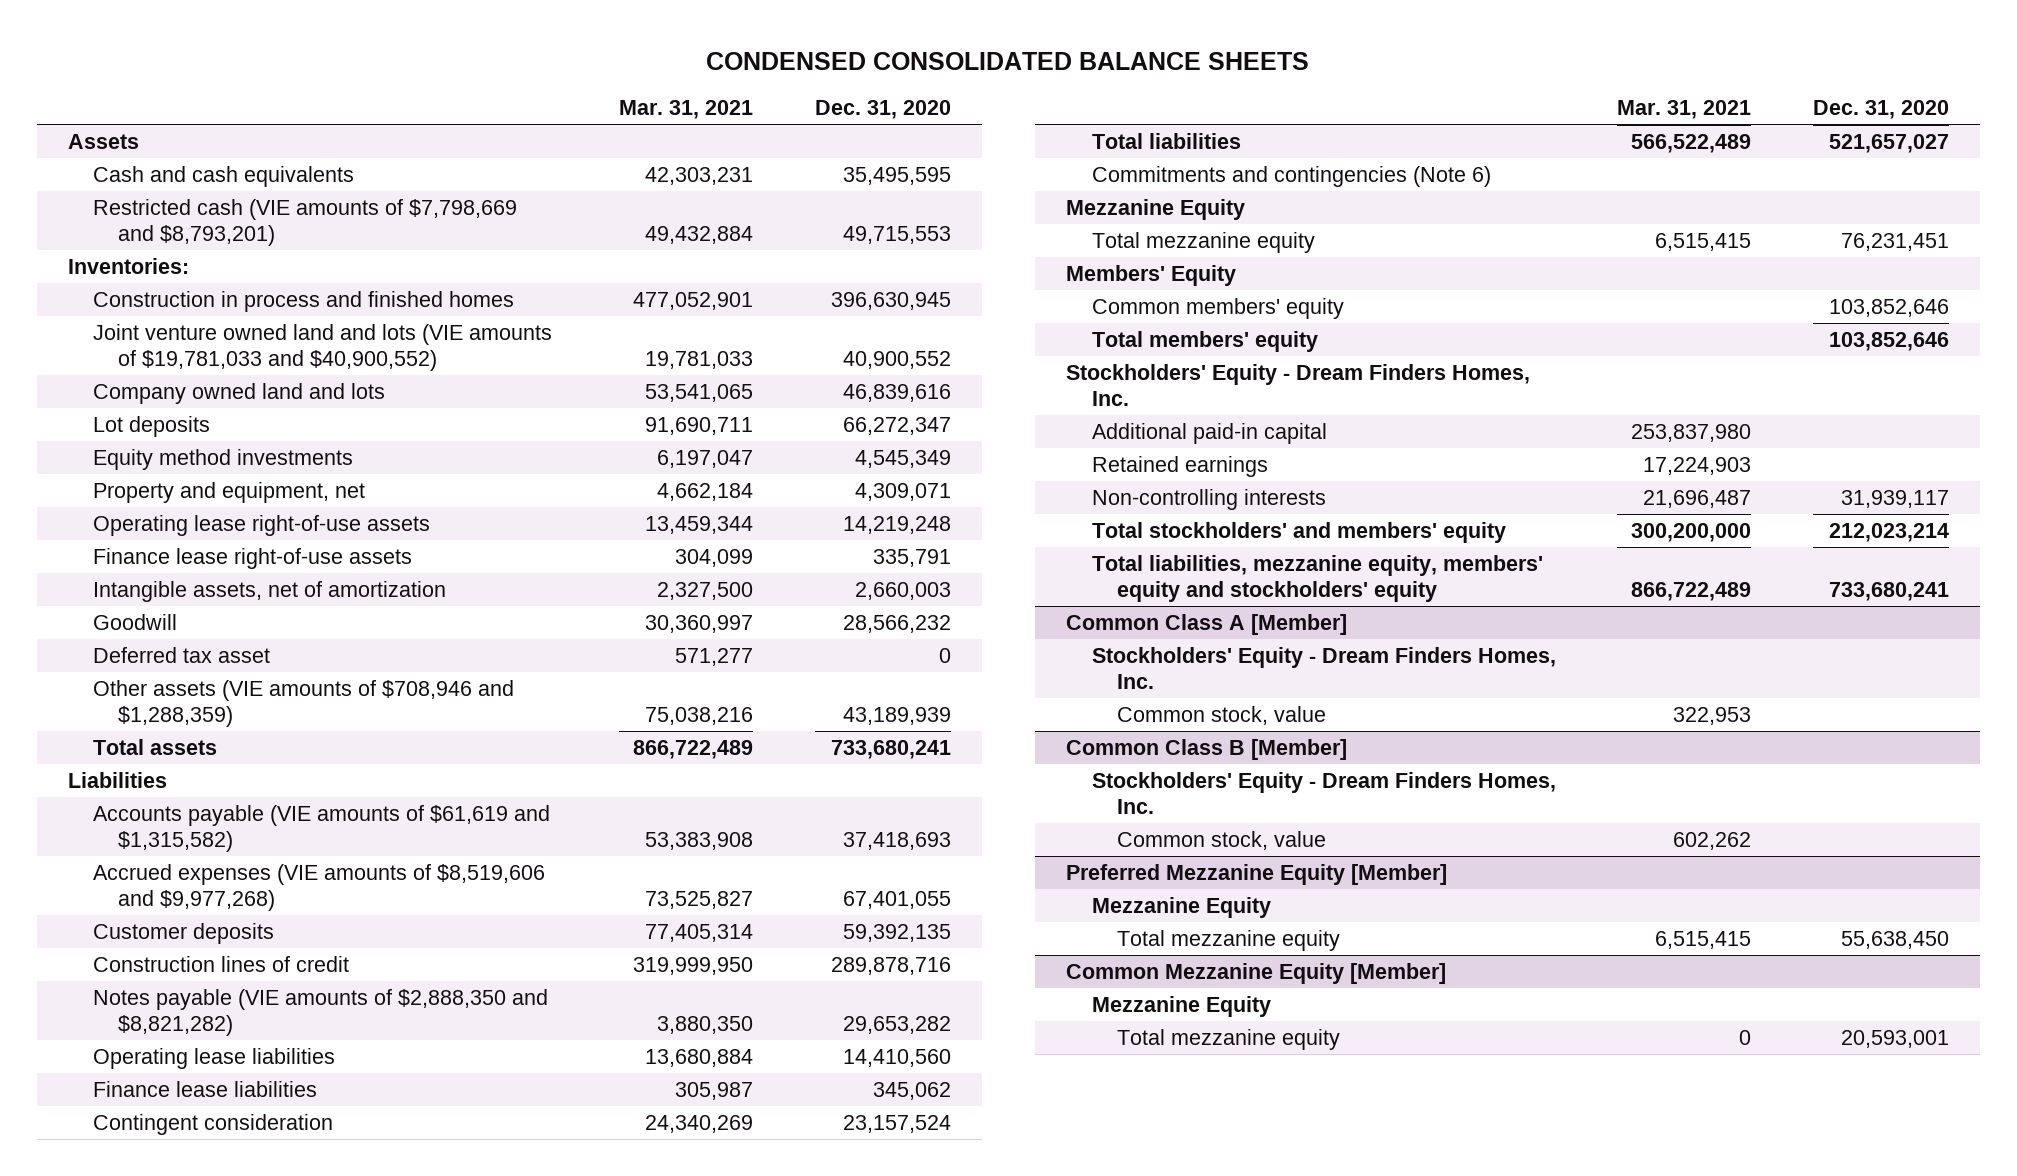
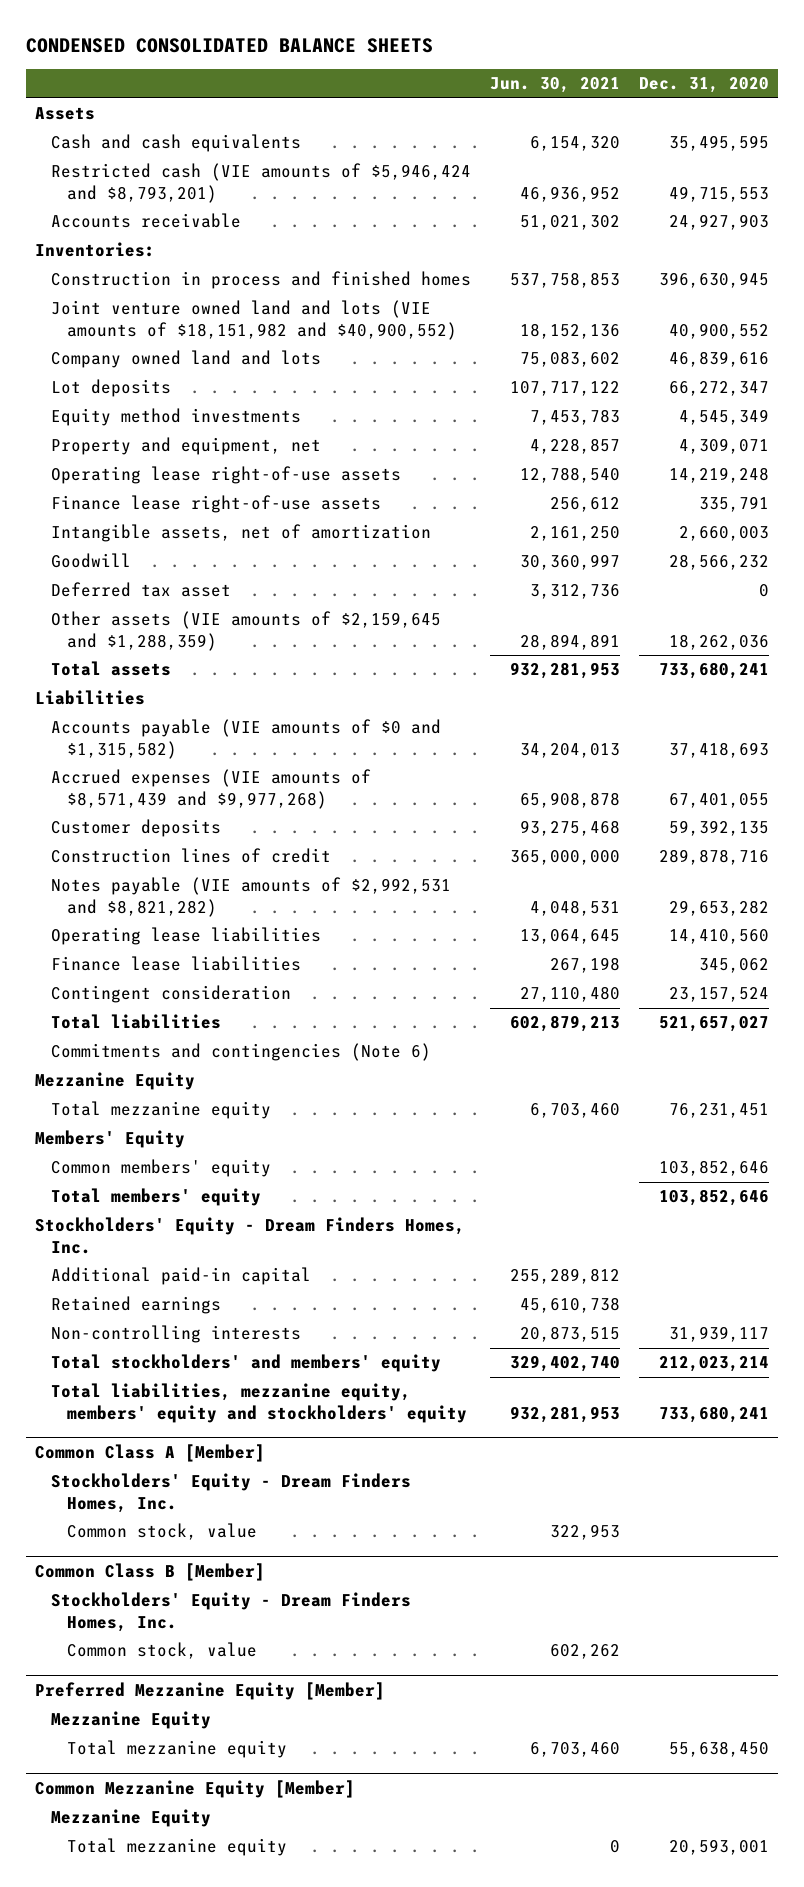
- | Mar. 31, 2021 | Dec. 31, 2020
+ | Jun. 30, 2021 | Dec. 31, 2020
- Restricted cash (VIE amounts of $7,798,669 and $8,793,201) | 49,432,884 | 49,715,553
+ Restricted cash (VIE amounts of $5,946,424 and $8,793,201) | 46,936,952 | 49,715,553
+ Accounts receivable | 51,021,302 | 24,927,903
- Joint venture owned land and lots (VIE amounts of $19,781,033 and $40,900,552) | 19,781,033 | 40,900,552
+ Joint venture owned land and lots (VIE amounts of $18,151,982 and $40,900,552) | 18,152,136 | 40,900,552
- Other assets (VIE amounts of $708,946 and $1,288,359) | 75,038,216 | 43,189,939
+ Other assets (VIE amounts of $2,159,645 and $1,288,359) | 28,894,891 | 18,262,036
- Accounts payable (VIE amounts of $61,619 and $1,315,582) | 53,383,908 | 37,418,693
- Accrued expenses (VIE amounts of $8,519,606 and $9,977,268) | 73,525,827 | 67,401,055
+ Accounts payable (VIE amounts of $0 and $1,315,582) | 34,204,013 | 37,418,693
+ Accrued expenses (VIE amounts of $8,571,439 and $9,977,268) | 65,908,878 | 67,401,055
- Notes payable (VIE amounts of $2,888,350 and $8,821,282) | 3,880,350 | 29,653,282
+ Notes payable (VIE amounts of $2,992,531 and $8,821,282) | 4,048,531 | 29,653,282

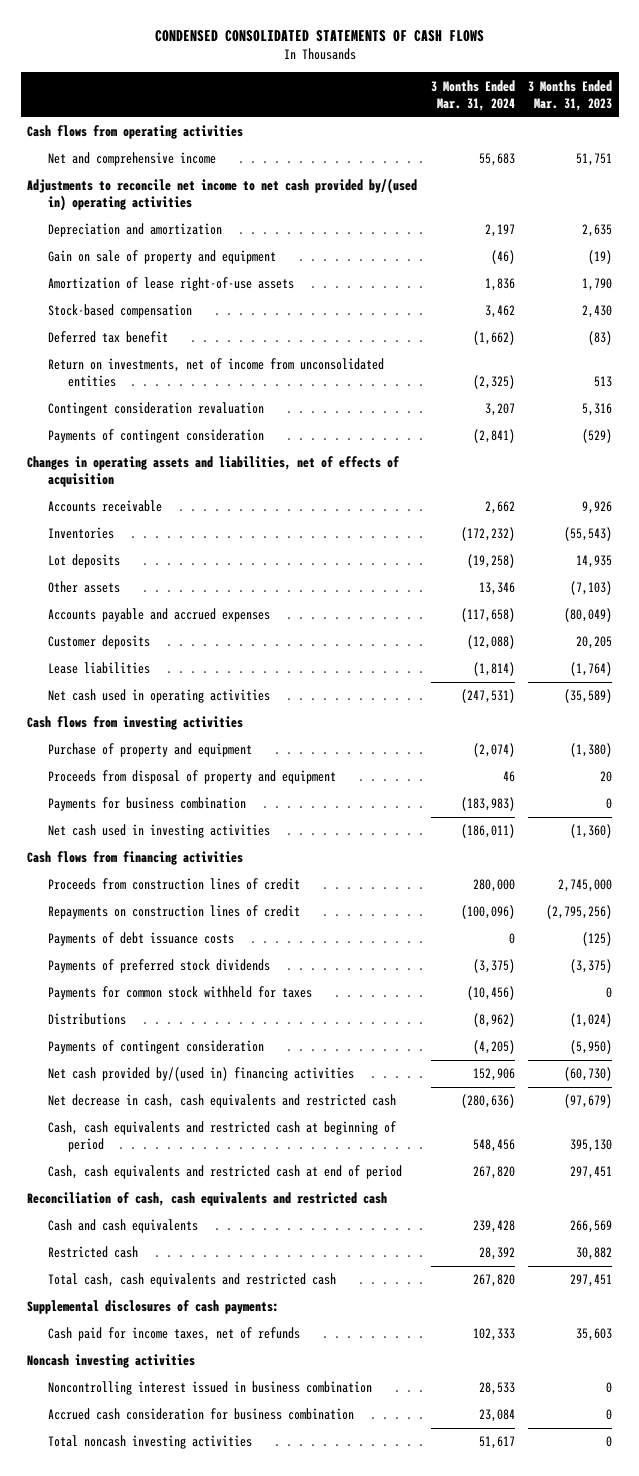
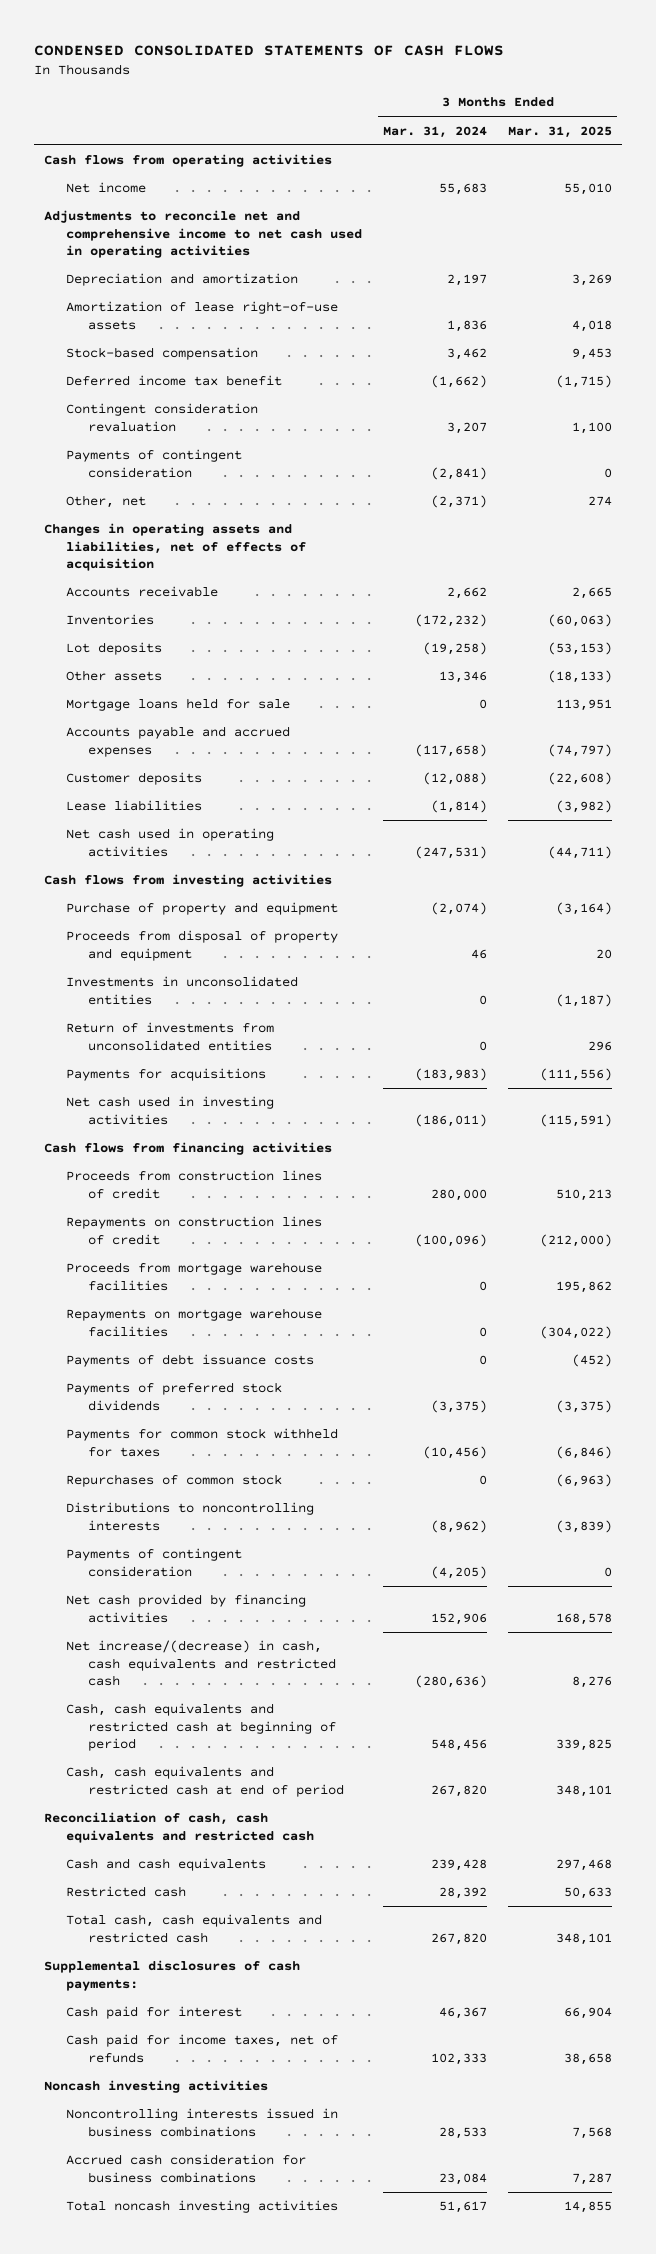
- | 3 Months Ended Mar. 31, 2024 | 3 Months Ended Mar. 31, 2023
+ | 3 Months Ended Mar. 31, 2024 | 3 Months Ended Mar. 31, 2025
- Net and comprehensive income | 55,683 | 51,751
- Adjustments to reconcile net income to net cash provided by/(used in) operating activities
+ Net income | 55,683 | 55,010
+ Adjustments to reconcile net and comprehensive income to net cash used in operating activities
- Gain on sale of property and equipment | (46) | (19)
- Deferred tax benefit | (1,662) | (83)
- Return on investments, net of income from unconsolidated entities | (2,325) | 513
+ Deferred income tax benefit | (1,662) | (1,715)
+ Other, net | (2,371) | 274
+ Mortgage loans held for sale | 0 | 113,951
- Payments for business combination | (183,983) | 0
+ Investments in unconsolidated entities | 0 | (1,187)
+ Return of investments from unconsolidated entities | 0 | 296
+ Payments for acquisitions | (183,983) | (111,556)
+ Proceeds from mortgage warehouse facilities | 0 | 195,862
+ Repayments on mortgage warehouse facilities | 0 | (304,022)
- Distributions | (8,962) | (1,024)
+ Repurchases of common stock | 0 | (6,963)
+ Distributions to noncontrolling interests | (8,962) | (3,839)
- Net cash provided by/(used in) financing activities | 152,906 | (60,730)
- Net decrease in cash, cash equivalents and restricted cash | (280,636) | (97,679)
+ Net cash provided by financing activities | 152,906 | 168,578
+ Net increase/(decrease) in cash, cash equivalents and restricted cash | (280,636) | 8,276
+ Cash paid for interest | 46,367 | 66,904
- Noncontrolling interest issued in business combination | 28,533 | 0
- Accrued cash consideration for business combination | 23,084 | 0
+ Noncontrolling interests issued in business combinations | 28,533 | 7,568
+ Accrued cash consideration for business combinations | 23,084 | 7,287

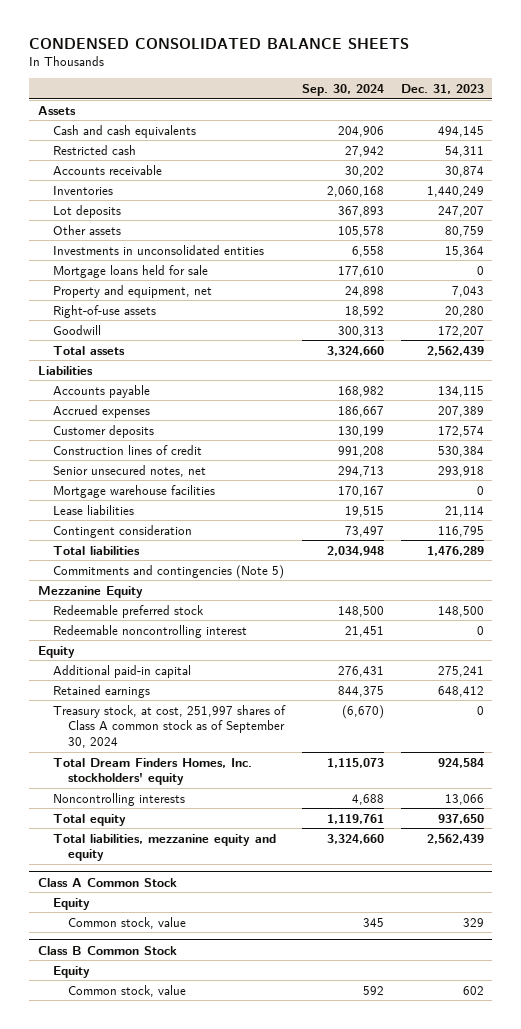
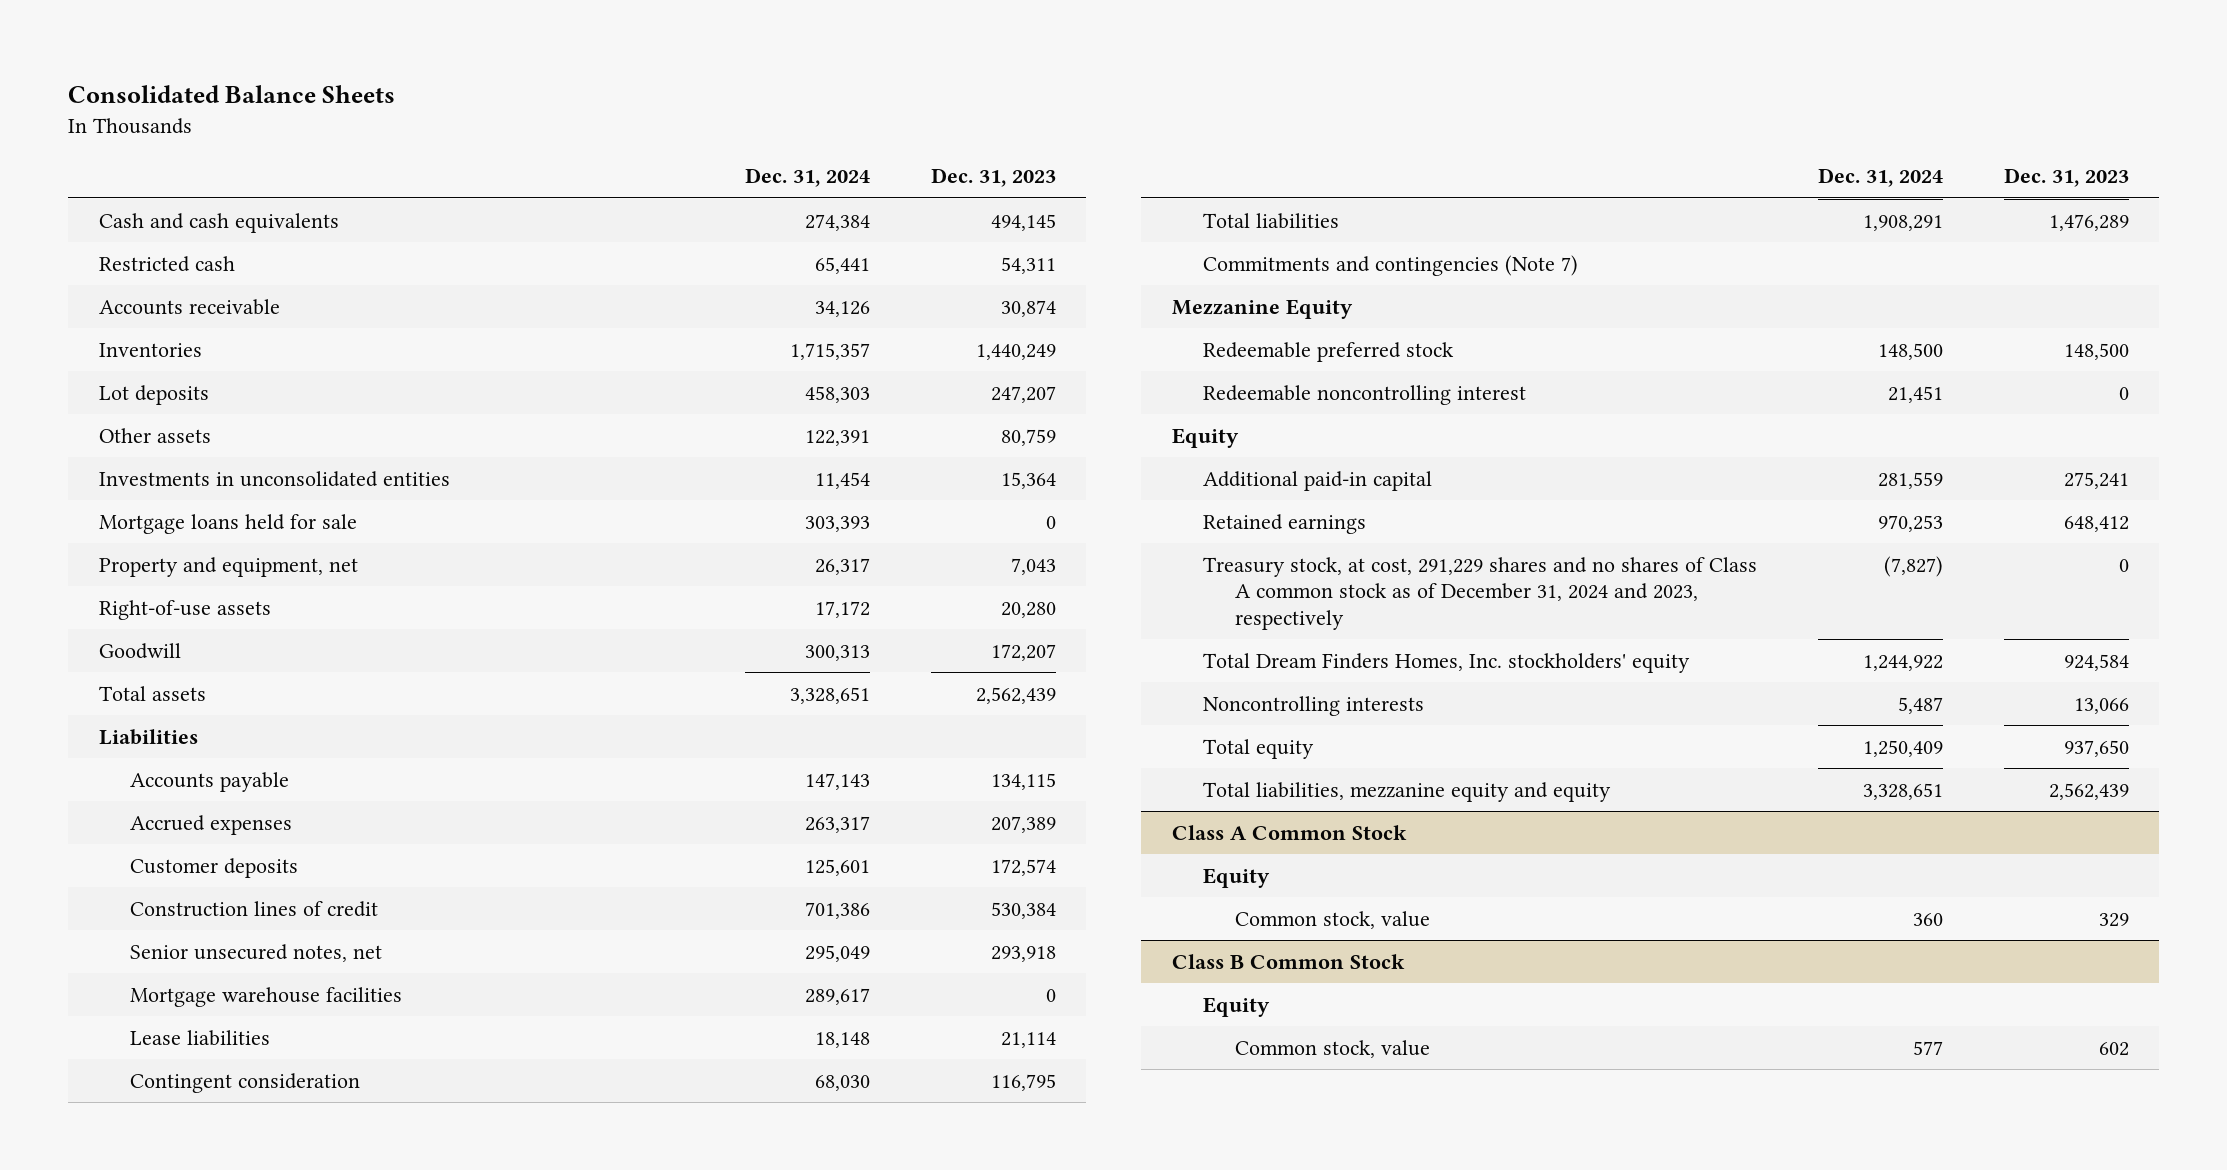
- CONDENSED CONSOLIDATED BALANCE SHEETS
+ Consolidated Balance Sheets
- | Sep. 30, 2024 | Dec. 31, 2023
+ | Dec. 31, 2024 | Dec. 31, 2023
- Assets
- Commitments and contingencies (Note 5)
+ Commitments and contingencies (Note 7)
- Treasury stock, at cost, 251,997 shares of Class A common stock as of September 30, 2024 | (6,670) | 0
+ Treasury stock, at cost, 291,229 shares and no shares of Class A common stock as of December 31, 2024 and 2023, respectively | (7,827) | 0

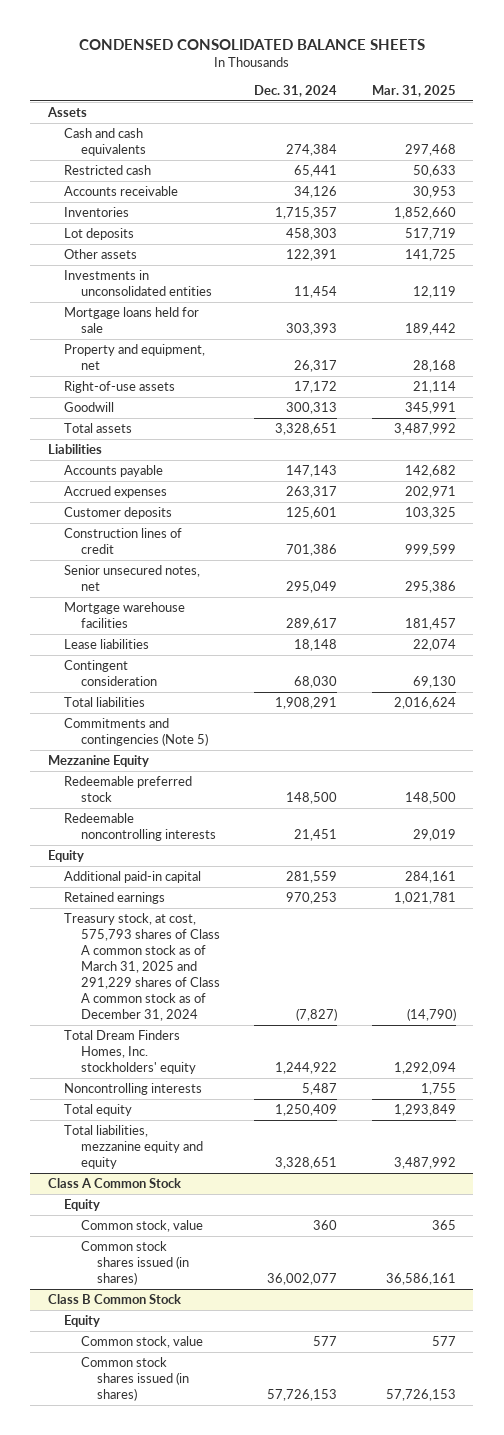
- Consolidated Balance Sheets
+ CONDENSED CONSOLIDATED BALANCE SHEETS
- | Dec. 31, 2024 | Dec. 31, 2023
+ | Dec. 31, 2024 | Mar. 31, 2025
+ Assets
- Commitments and contingencies (Note 7)
+ Commitments and contingencies (Note 5)
- Redeemable noncontrolling interest | 21,451 | 0
+ Redeemable noncontrolling interests | 21,451 | 29,019
- Treasury stock, at cost, 291,229 shares and no shares of Class A common stock as of December 31, 2024 and 2023, respectively | (7,827) | 0
+ Treasury stock, at cost, 575,793 shares of Class A common stock as of March 31, 2025 and 291,229 shares of Class A common stock as of December 31, 2024 | (7,827) | (14,790)
@ Class A Common Stock
+ Common stock shares issued (in shares) | 36,002,077 | 36,586,161
@ Class B Common Stock
+ Common stock shares issued (in shares) | 57,726,153 | 57,726,153

